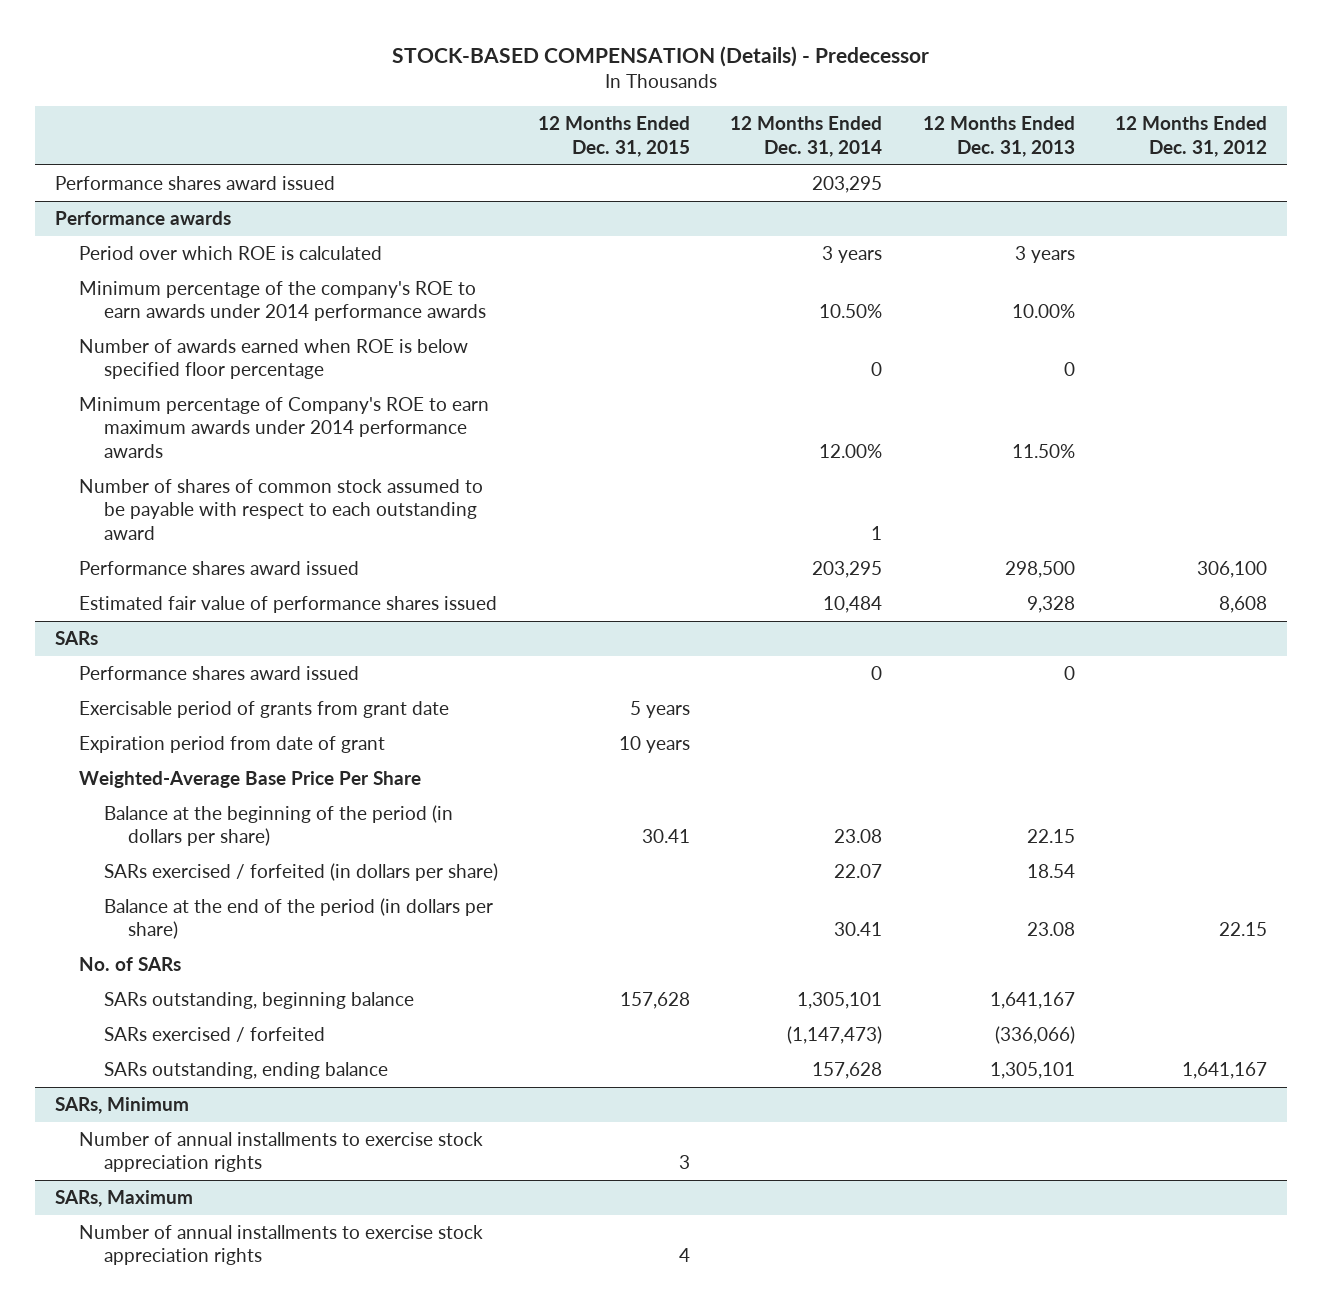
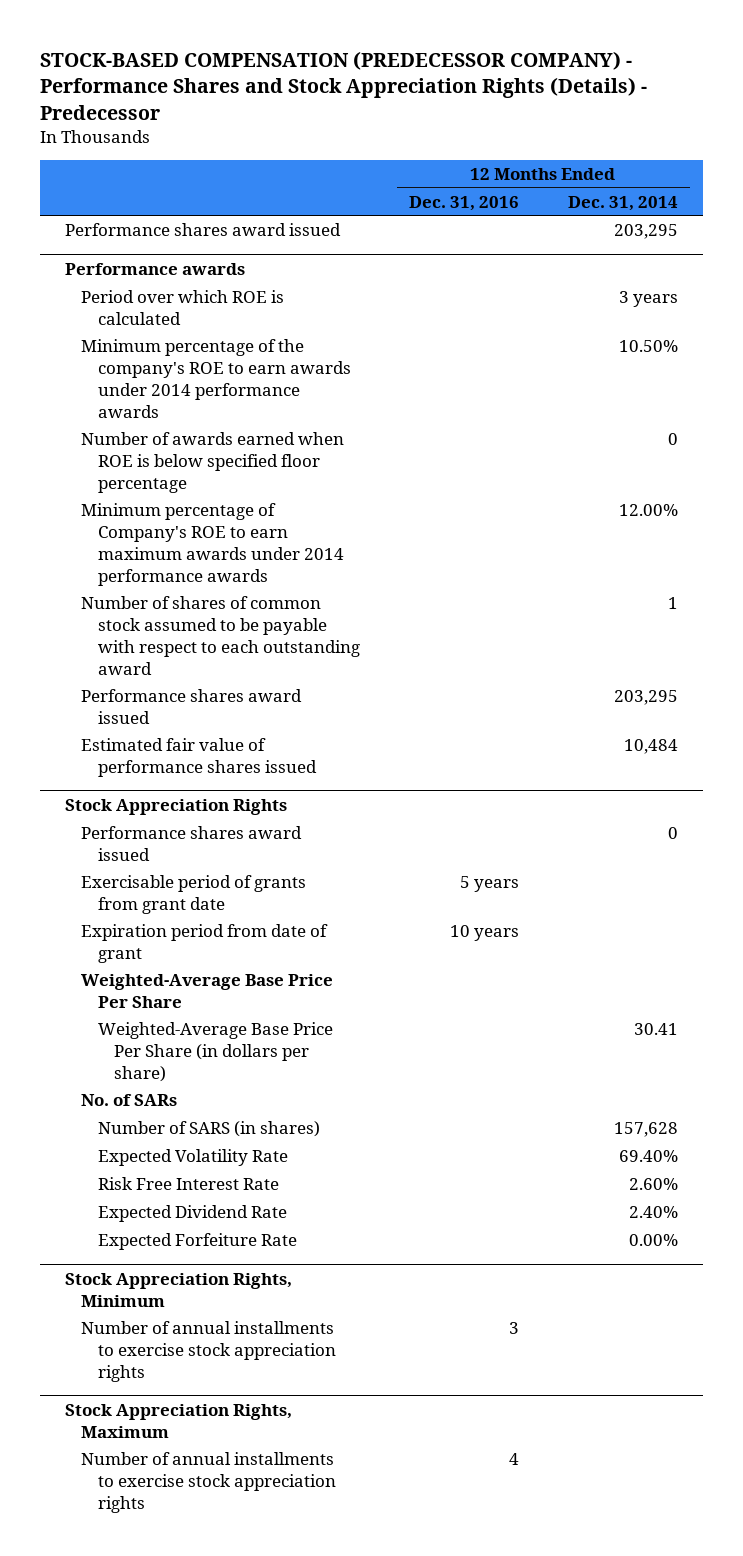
- STOCK-BASED COMPENSATION (Details) - Predecessor
+ STOCK-BASED COMPENSATION (PREDECESSOR COMPANY) - Performance Shares and Stock Appreciation Rights (Details) - Predecessor
- | 12 Months Ended Dec. 31, 2015 | 12 Months Ended Dec. 31, 2014 | 12 Months Ended Dec. 31, 2013 | 12 Months Ended Dec. 31, 2012
+ | 12 Months Ended Dec. 31, 2016 | 12 Months Ended Dec. 31, 2014
- SARs
+ Stock Appreciation Rights
- Balance at the beginning of the period (in dollars per share) | 30.41 | 23.08 | 22.15 |
- SARs exercised / forfeited (in dollars per share) | | 22.07 | 18.54 |
- Balance at the end of the period (in dollars per share) | | 30.41 | 23.08 | 22.15
+ Weighted-Average Base Price Per Share (in dollars per share) | | 30.41
- SARs outstanding, beginning balance | 157,628 | 1,305,101 | 1,641,167 |
- SARs exercised / forfeited | | (1,147,473) | (336,066) |
- SARs outstanding, ending balance | | 157,628 | 1,305,101 | 1,641,167
- SARs, Minimum
+ Number of SARS (in shares) | | 157,628
+ Expected Volatility Rate | | 69.40%
+ Risk Free Interest Rate | | 2.60%
+ Expected Dividend Rate | | 2.40%
+ Expected Forfeiture Rate | | 0.00%
+ Stock Appreciation Rights, Minimum
- SARs, Maximum
+ Stock Appreciation Rights, Maximum

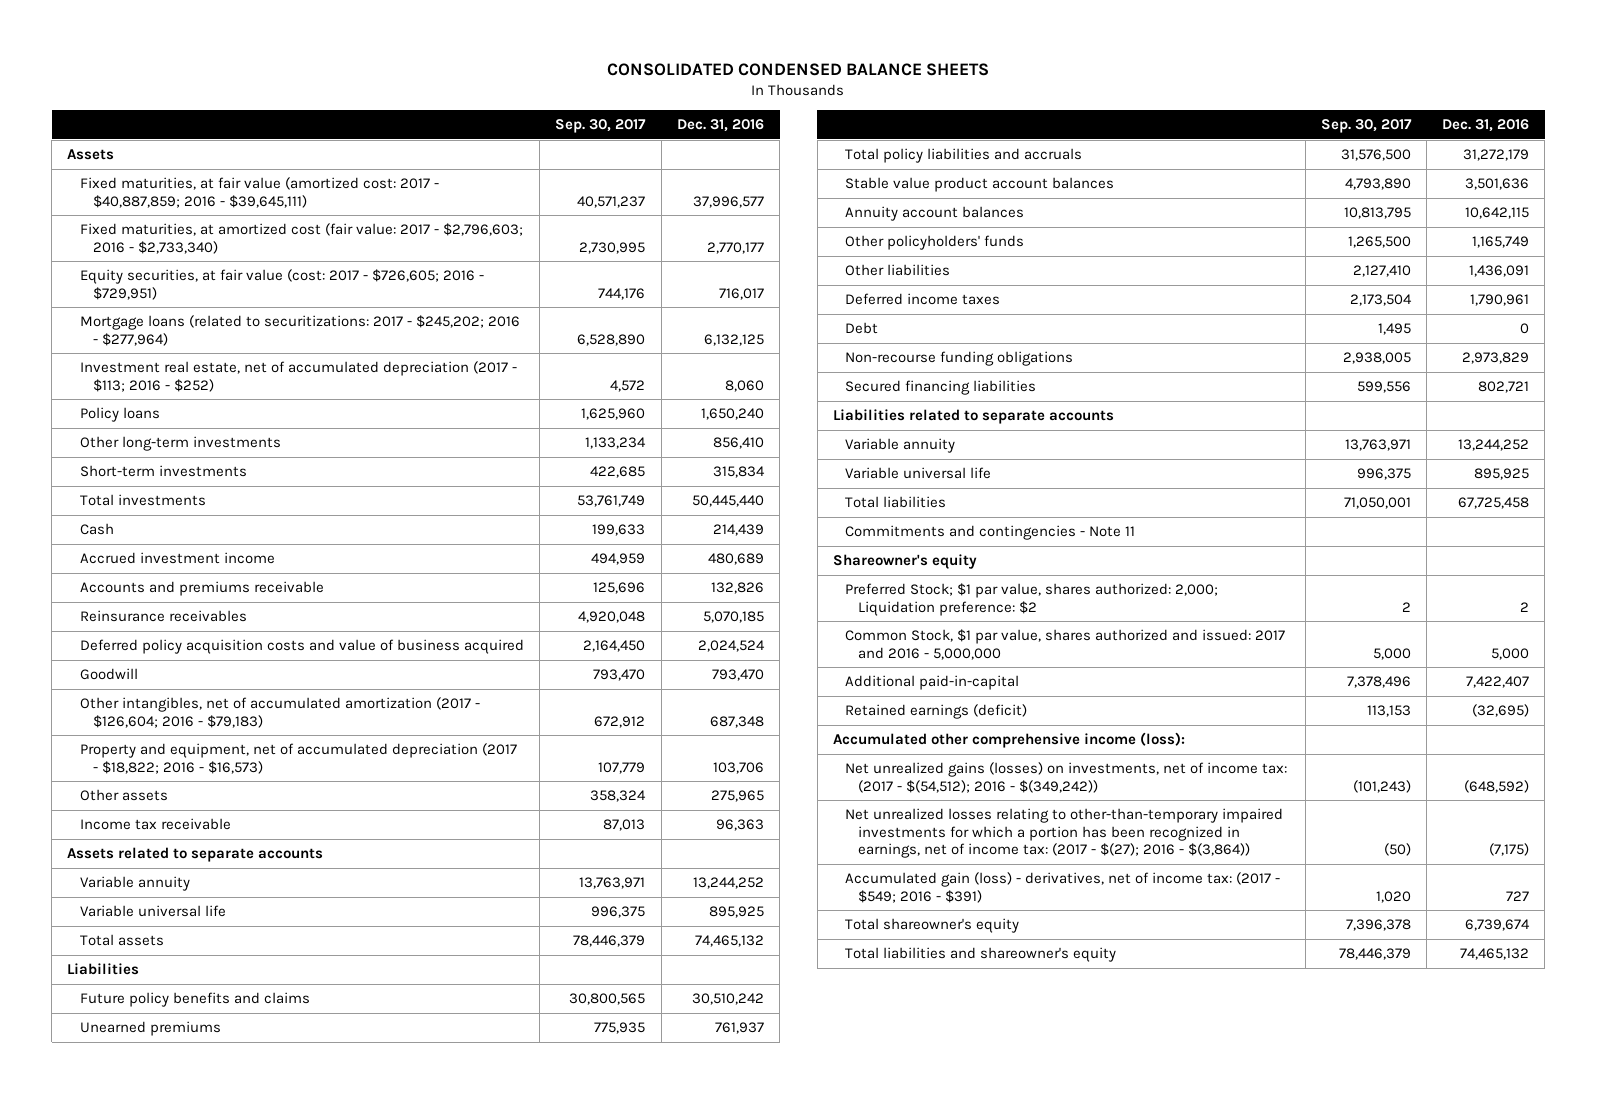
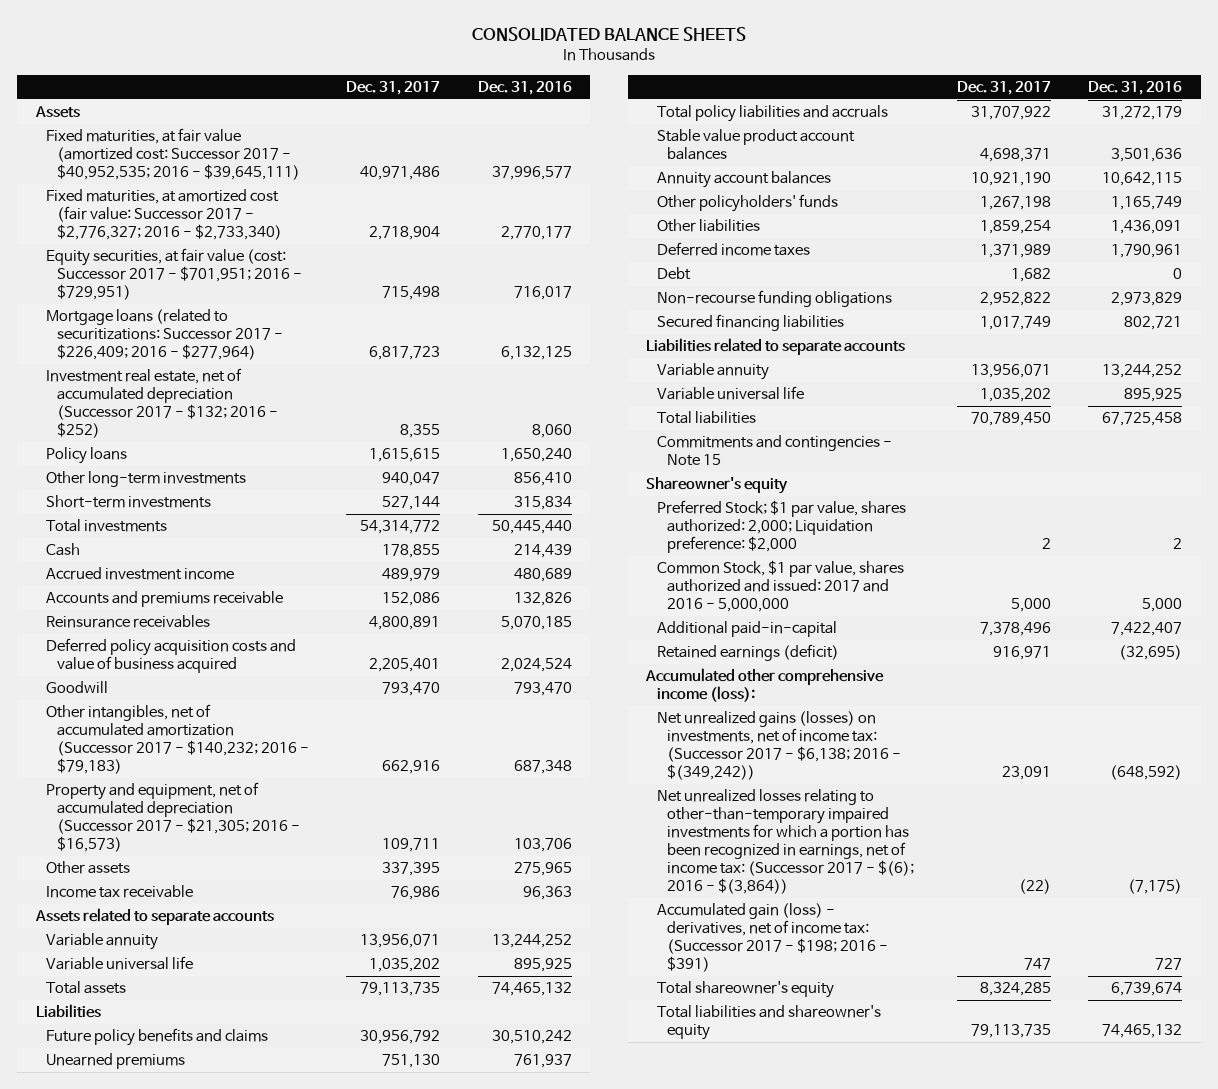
- CONSOLIDATED CONDENSED BALANCE SHEETS
+ CONSOLIDATED BALANCE SHEETS
- | Sep. 30, 2017 | Dec. 31, 2016
+ | Dec. 31, 2017 | Dec. 31, 2016
- Fixed maturities, at fair value (amortized cost: 2017 - $40,887,859; 2016 - $39,645,111) | 40,571,237 | 37,996,577
- Fixed maturities, at amortized cost (fair value: 2017 - $2,796,603; 2016 - $2,733,340) | 2,730,995 | 2,770,177
- Equity securities, at fair value (cost: 2017 - $726,605; 2016 - $729,951) | 744,176 | 716,017
- Mortgage loans (related to securitizations: 2017 - $245,202; 2016 - $277,964) | 6,528,890 | 6,132,125
- Investment real estate, net of accumulated depreciation (2017 - $113; 2016 - $252) | 4,572 | 8,060
+ Fixed maturities, at fair value (amortized cost: Successor 2017 - $40,952,535; 2016 - $39,645,111) | 40,971,486 | 37,996,577
+ Fixed maturities, at amortized cost (fair value: Successor 2017 - $2,776,327; 2016 - $2,733,340) | 2,718,904 | 2,770,177
+ Equity securities, at fair value (cost: Successor 2017 - $701,951; 2016 - $729,951) | 715,498 | 716,017
+ Mortgage loans (related to securitizations: Successor 2017 - $226,409; 2016 - $277,964) | 6,817,723 | 6,132,125
+ Investment real estate, net of accumulated depreciation (Successor 2017 - $132; 2016 - $252) | 8,355 | 8,060
- Other intangibles, net of accumulated amortization (2017 - $126,604; 2016 - $79,183) | 672,912 | 687,348
- Property and equipment, net of accumulated depreciation (2017 - $18,822; 2016 - $16,573) | 107,779 | 103,706
+ Other intangibles, net of accumulated amortization (Successor 2017 - $140,232; 2016 - $79,183) | 662,916 | 687,348
+ Property and equipment, net of accumulated depreciation (Successor 2017 - $21,305; 2016 - $16,573) | 109,711 | 103,706
- Commitments and contingencies - Note 11
+ Commitments and contingencies - Note 15
- Preferred Stock; $1 par value, shares authorized: 2,000; Liquidation preference: $2 | 2 | 2
+ Preferred Stock; $1 par value, shares authorized: 2,000; Liquidation preference: $2,000 | 2 | 2
- Net unrealized gains (losses) on investments, net of income tax: (2017 - $(54,512); 2016 - $(349,242)) | (101,243) | (648,592)
- Net unrealized losses relating to other-than-temporary impaired investments for which a portion has been recognized in earnings, net of income tax: (2017 - $(27); 2016 - $(3,864)) | (50) | (7,175)
- Accumulated gain (loss) - derivatives, net of income tax: (2017 - $549; 2016 - $391) | 1,020 | 727
+ Net unrealized gains (losses) on investments, net of income tax: (Successor 2017 - $6,138; 2016 - $(349,242)) | 23,091 | (648,592)
+ Net unrealized losses relating to other-than-temporary impaired investments for which a portion has been recognized in earnings, net of income tax: (Successor 2017 - $(6); 2016 - $(3,864)) | (22) | (7,175)
+ Accumulated gain (loss) - derivatives, net of income tax: (Successor 2017 - $198; 2016 - $391) | 747 | 727

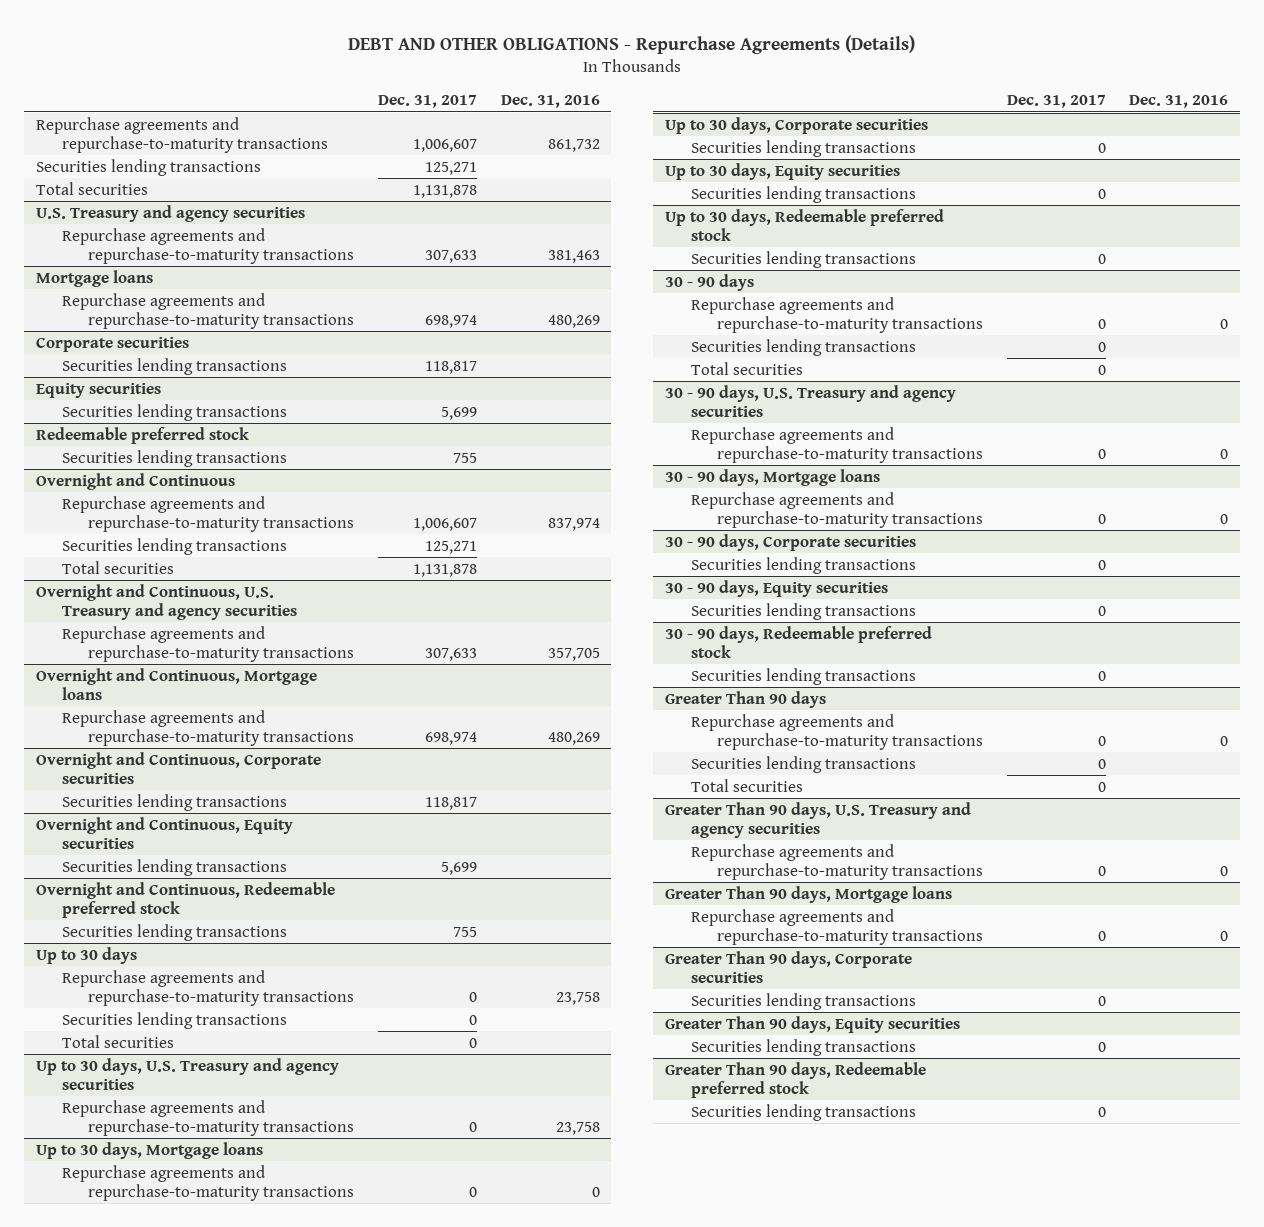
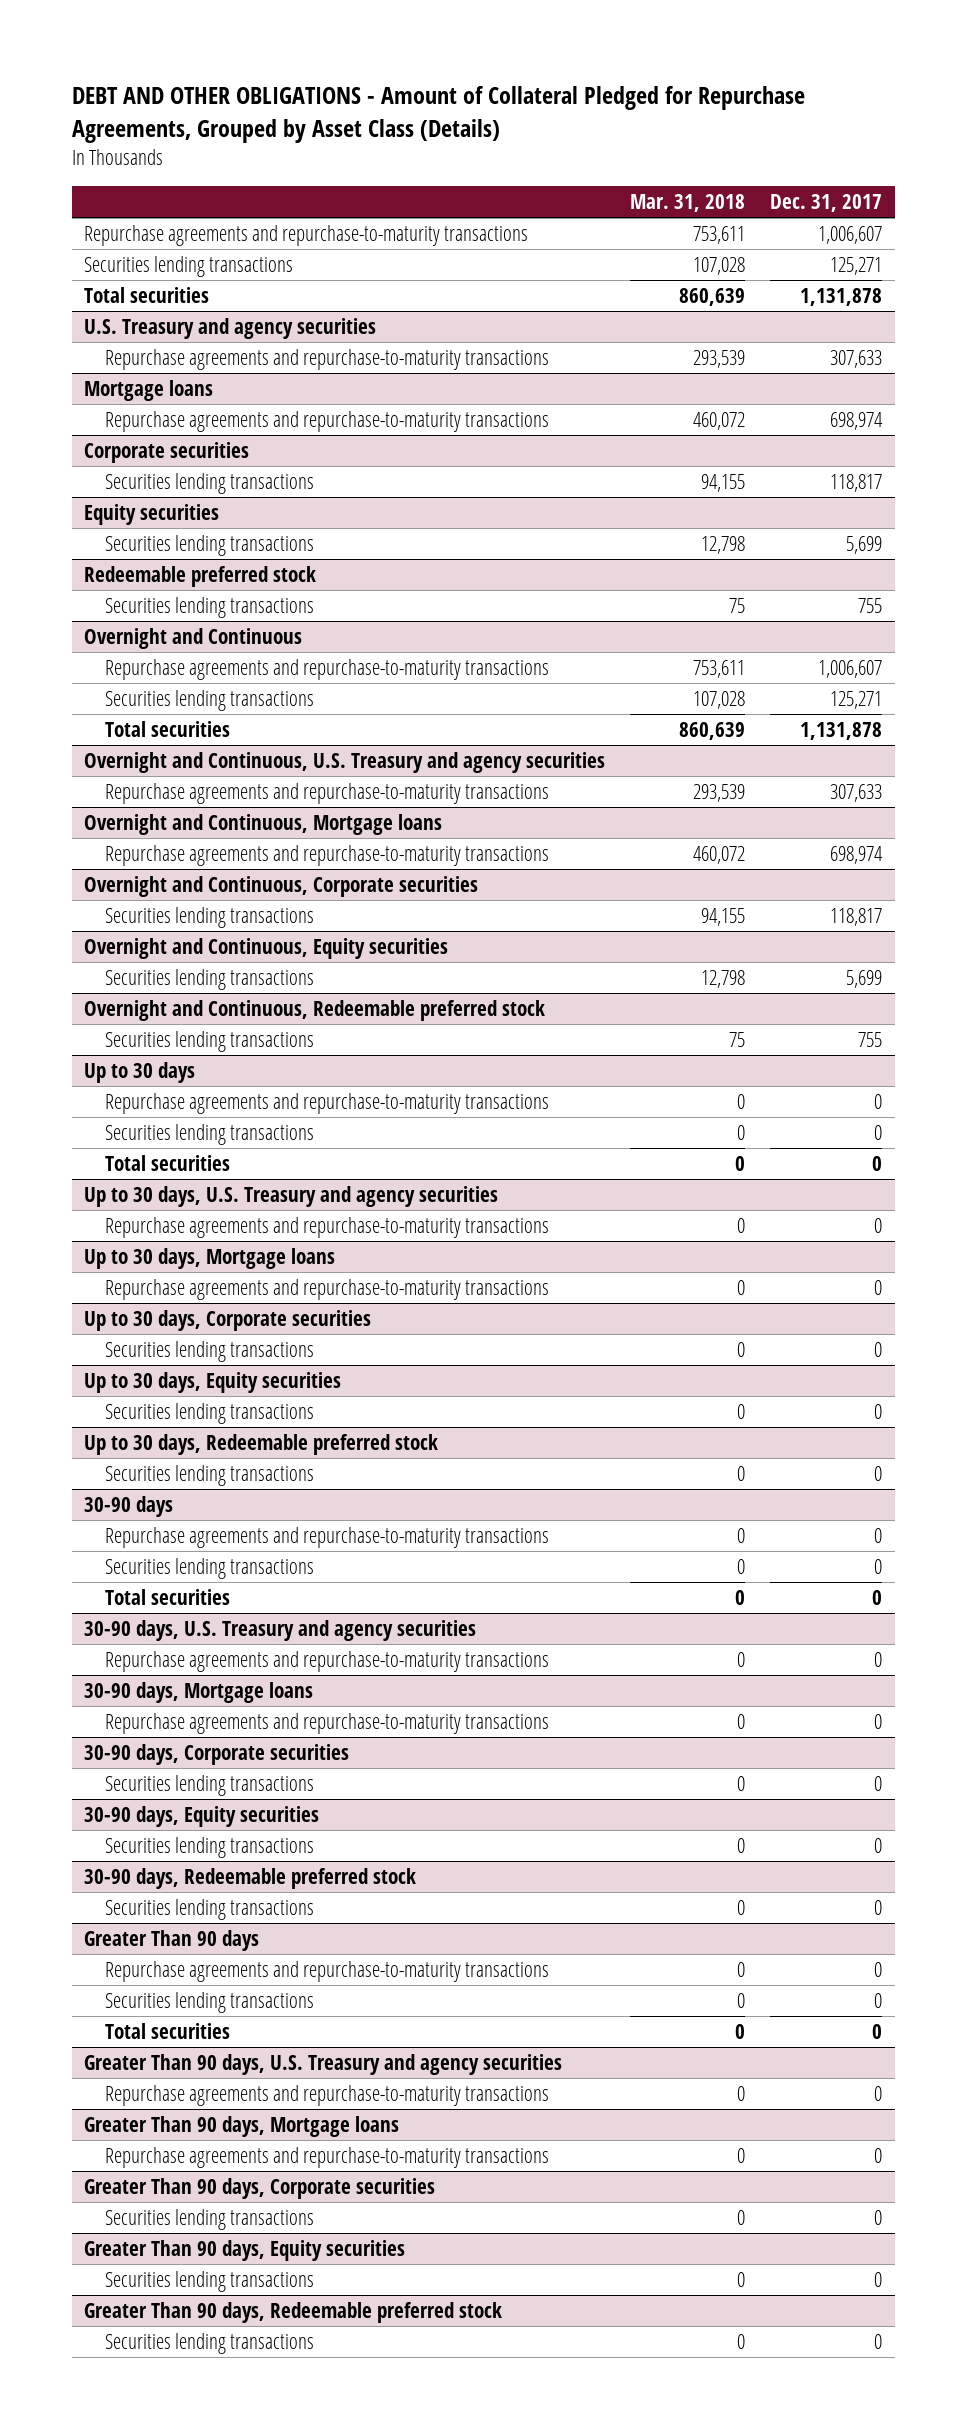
- DEBT AND OTHER OBLIGATIONS - Repurchase Agreements (Details)
+ DEBT AND OTHER OBLIGATIONS - Amount of Collateral Pledged for Repurchase Agreements, Grouped by Asset Class (Details)
- | Dec. 31, 2017 | Dec. 31, 2016
+ | Mar. 31, 2018 | Dec. 31, 2017
- 30 - 90 days
+ 30-90 days
- 30 - 90 days, U.S. Treasury and agency securities
+ 30-90 days, U.S. Treasury and agency securities
- 30 - 90 days, Mortgage loans
+ 30-90 days, Mortgage loans
- 30 - 90 days, Corporate securities
+ 30-90 days, Corporate securities
- 30 - 90 days, Equity securities
+ 30-90 days, Equity securities
- 30 - 90 days, Redeemable preferred stock
+ 30-90 days, Redeemable preferred stock

